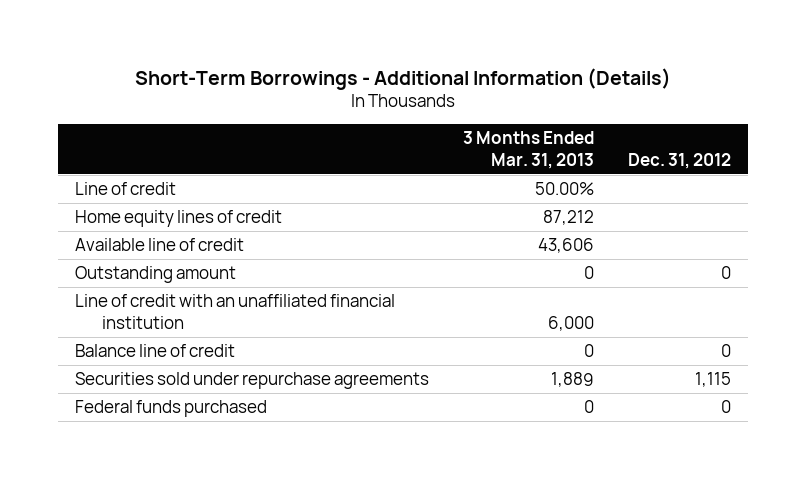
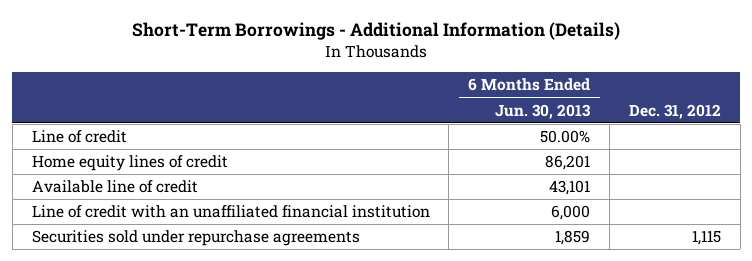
- | 3 Months Ended Mar. 31, 2013 | Dec. 31, 2012
+ | 6 Months Ended Jun. 30, 2013 | Dec. 31, 2012
- Outstanding amount | 0 | 0
- Balance line of credit | 0 | 0
- Federal funds purchased | 0 | 0

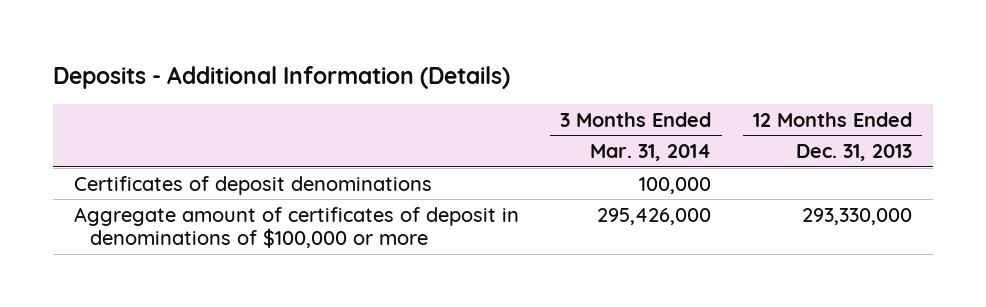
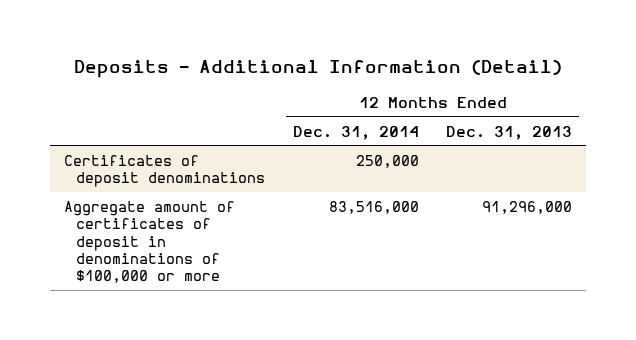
- Deposits - Additional Information (Details)
+ Deposits - Additional Information (Detail)
- | 3 Months Ended Mar. 31, 2014 | 12 Months Ended Dec. 31, 2013
+ | 12 Months Ended Dec. 31, 2014 | 12 Months Ended Dec. 31, 2013
- Aggregate amount of certificates of deposit in denominations of $100,000 or more | 295,426,000 | 293,330,000
+ Aggregate amount of certificates of deposit in denominations of $100,000 or more | 83,516,000 | 91,296,000

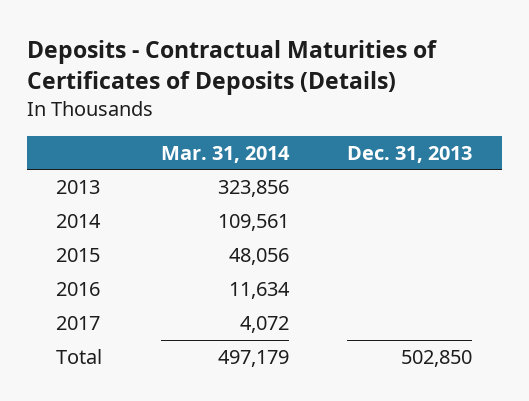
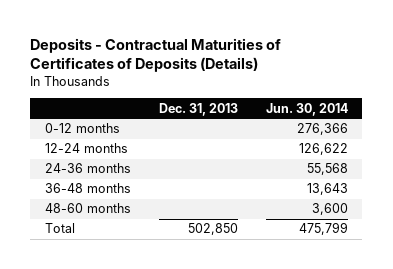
- | Mar. 31, 2014 | Dec. 31, 2013
+ | Dec. 31, 2013 | Jun. 30, 2014
- 2013 | 323,856 |
- 2014 | 109,561 |
- 2015 | 48,056 |
- 2016 | 11,634 |
- 2017 | 4,072 |
+ 0-12 months | | 276,366
+ 12-24 months | | 126,622
+ 24-36 months | | 55,568
+ 36-48 months | | 13,643
+ 48-60 months | | 3,600

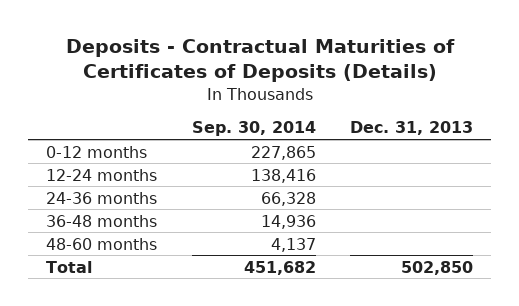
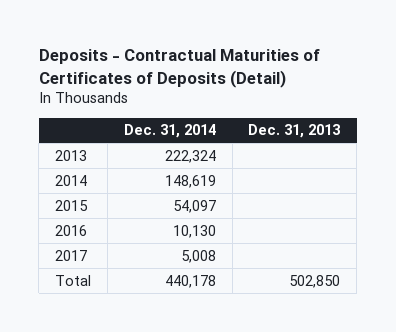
- Deposits - Contractual Maturities of Certificates of Deposits (Details)
+ Deposits - Contractual Maturities of Certificates of Deposits (Detail)
- | Sep. 30, 2014 | Dec. 31, 2013
+ | Dec. 31, 2014 | Dec. 31, 2013
- 0-12 months | 227,865 |
- 12-24 months | 138,416 |
- 24-36 months | 66,328 |
- 36-48 months | 14,936 |
- 48-60 months | 4,137 |
+ 2013 | 222,324 |
+ 2014 | 148,619 |
+ 2015 | 54,097 |
+ 2016 | 10,130 |
+ 2017 | 5,008 |

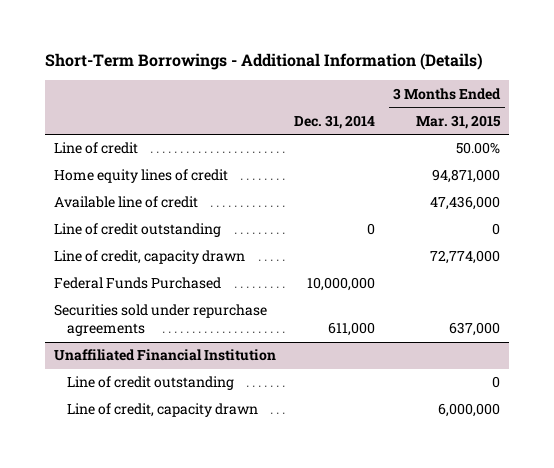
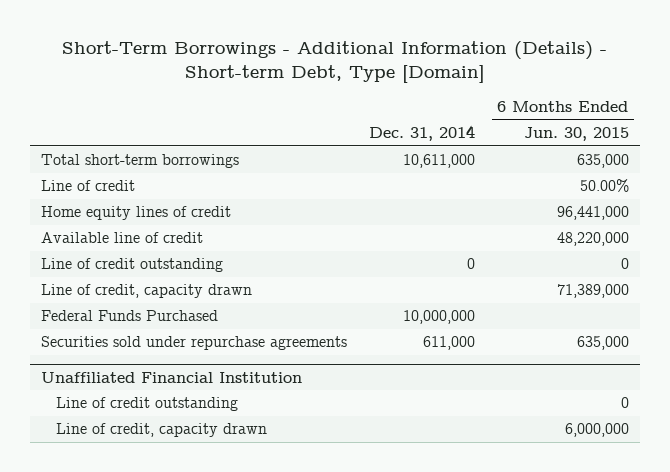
- Short-Term Borrowings - Additional Information (Details)
+ Short-Term Borrowings - Additional Information (Details) - Short-term Debt, Type [Domain]
- | Dec. 31, 2014 | 3 Months Ended Mar. 31, 2015
+ | Dec. 31, 2014 | 6 Months Ended Jun. 30, 2015
+ Total short-term borrowings | 10,611,000 | 635,000

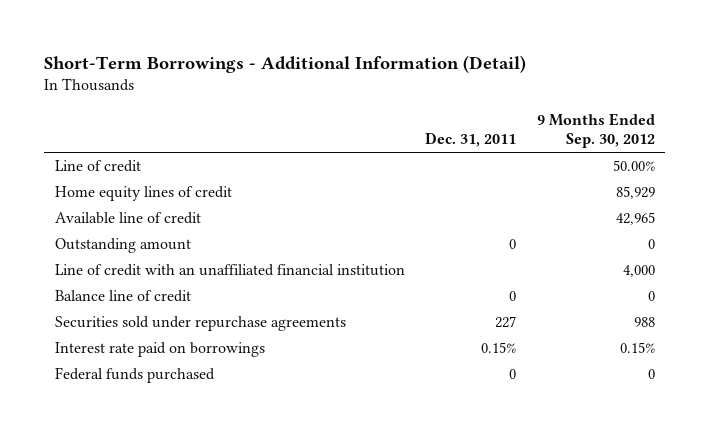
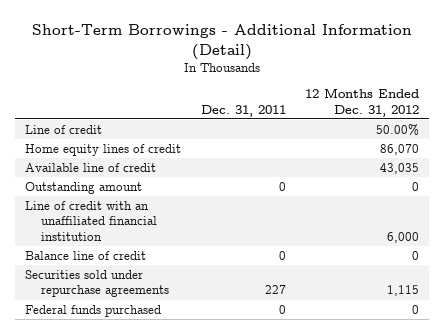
- | Dec. 31, 2011 | 9 Months Ended Sep. 30, 2012
+ | Dec. 31, 2011 | 12 Months Ended Dec. 31, 2012
- Interest rate paid on borrowings | 0.15% | 0.15%

